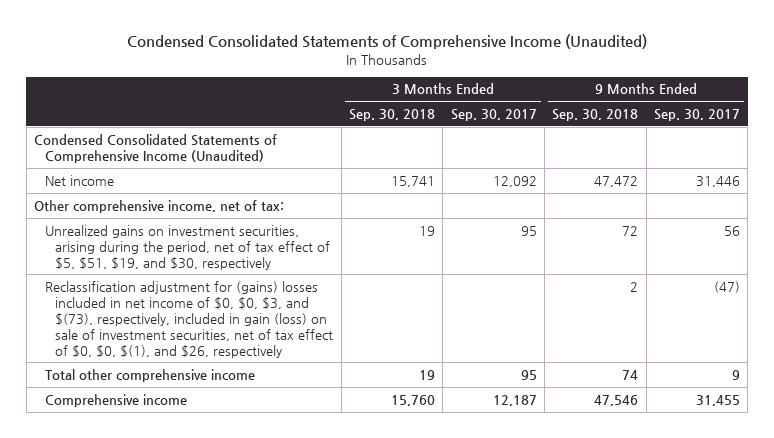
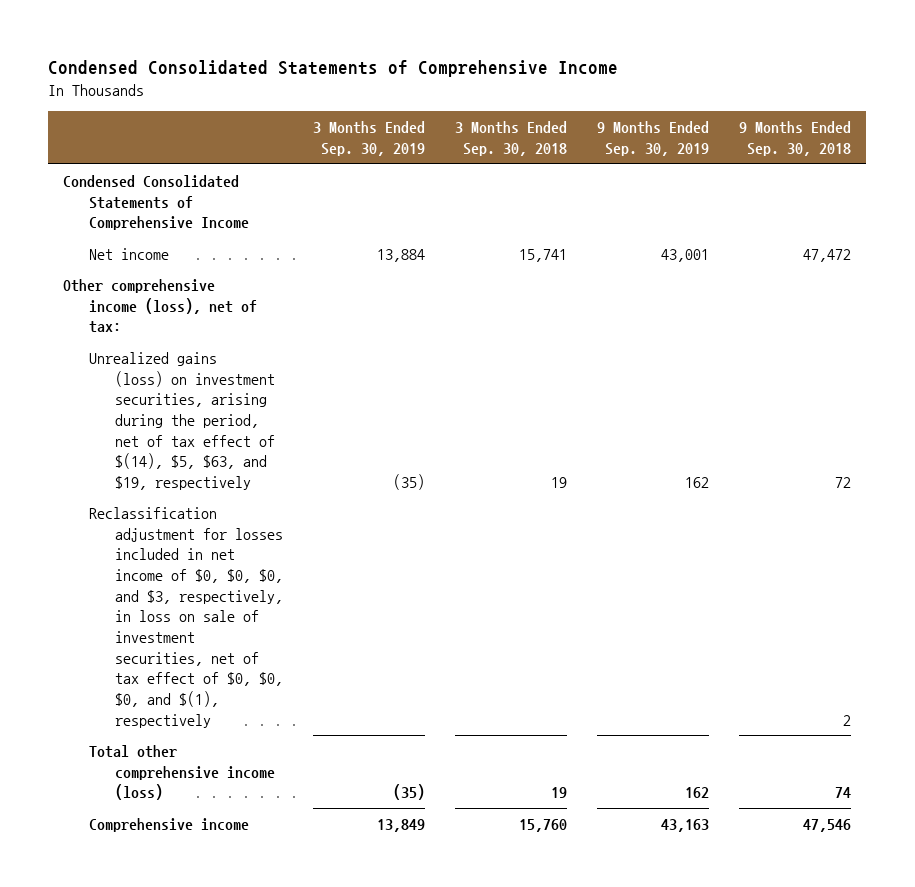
- Condensed Consolidated Statements of Comprehensive Income (Unaudited)
+ Condensed Consolidated Statements of Comprehensive Income
- | 3 Months Ended Sep. 30, 2018 | 3 Months Ended Sep. 30, 2017 | 9 Months Ended Sep. 30, 2018 | 9 Months Ended Sep. 30, 2017
+ | 3 Months Ended Sep. 30, 2019 | 3 Months Ended Sep. 30, 2018 | 9 Months Ended Sep. 30, 2019 | 9 Months Ended Sep. 30, 2018
- Condensed Consolidated Statements of Comprehensive Income (Unaudited)
+ Condensed Consolidated Statements of Comprehensive Income
- Other comprehensive income, net of tax:
- Unrealized gains on investment securities, arising during the period, net of tax effect of $5, $51, $19, and $30, respectively | 19 | 95 | 72 | 56
- Reclassification adjustment for (gains) losses included in net income of $0, $0, $3, and $(73), respectively, included in gain (loss) on sale of investment securities, net of tax effect of $0, $0, $(1), and $26, respectively | | | 2 | (47)
- Total other comprehensive income | 19 | 95 | 74 | 9
+ Other comprehensive income (loss), net of tax:
+ Unrealized gains (loss) on investment securities, arising during the period, net of tax effect of $(14), $5, $63, and $19, respectively | (35) | 19 | 162 | 72
+ Reclassification adjustment for losses included in net income of $0, $0, $0, and $3, respectively, in loss on sale of investment securities, net of tax effect of $0, $0, $0, and $(1), respectively | | | | 2
+ Total other comprehensive income (loss) | (35) | 19 | 162 | 74

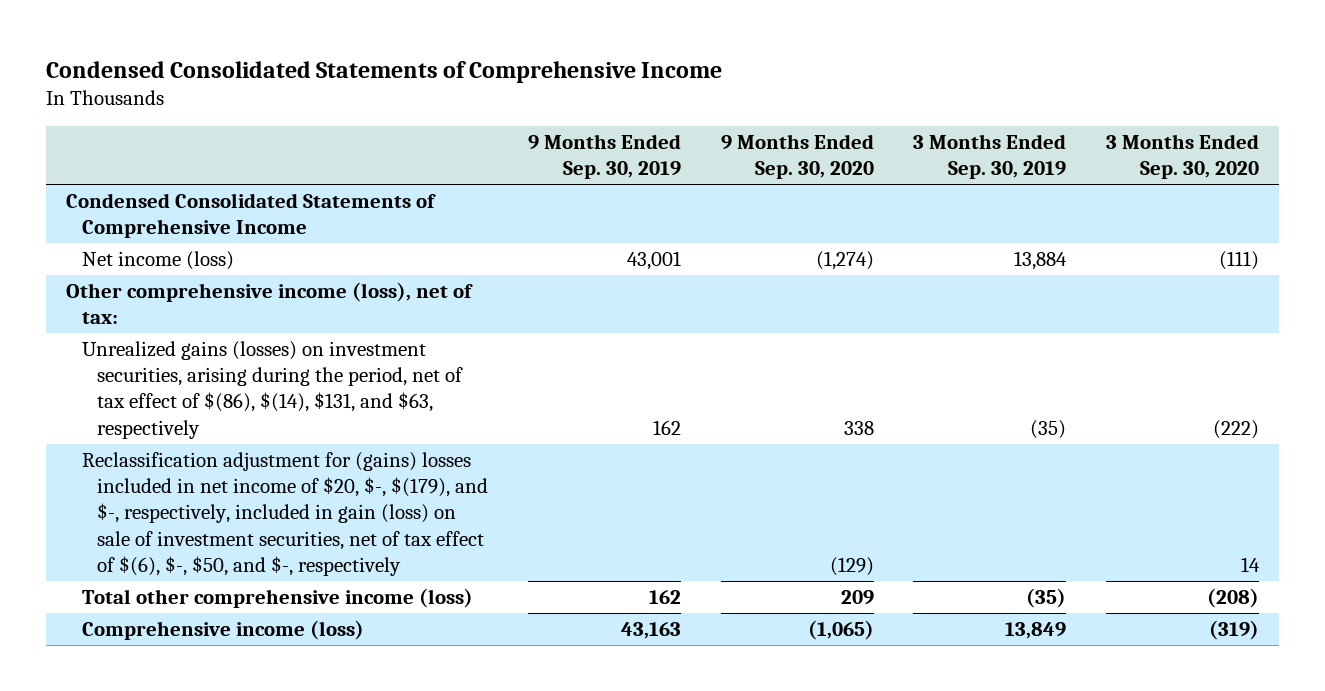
- | 3 Months Ended Sep. 30, 2019 | 3 Months Ended Sep. 30, 2018 | 9 Months Ended Sep. 30, 2019 | 9 Months Ended Sep. 30, 2018
+ | 9 Months Ended Sep. 30, 2019 | 9 Months Ended Sep. 30, 2020 | 3 Months Ended Sep. 30, 2019 | 3 Months Ended Sep. 30, 2020
- Net income | 13,884 | 15,741 | 43,001 | 47,472
+ Net income (loss) | 43,001 | (1,274) | 13,884 | (111)
- Unrealized gains (loss) on investment securities, arising during the period, net of tax effect of $(14), $5, $63, and $19, respectively | (35) | 19 | 162 | 72
- Reclassification adjustment for losses included in net income of $0, $0, $0, and $3, respectively, in loss on sale of investment securities, net of tax effect of $0, $0, $0, and $(1), respectively | | | | 2
+ Unrealized gains (losses) on investment securities, arising during the period, net of tax effect of $(86), $(14), $131, and $63, respectively | 162 | 338 | (35) | (222)
+ Reclassification adjustment for (gains) losses included in net income of $20, $-, $(179), and $-, respectively, included in gain (loss) on sale of investment securities, net of tax effect of $(6), $-, $50, and $-, respectively | | (129) | | 14
- Comprehensive income | 13,849 | 15,760 | 43,163 | 47,546
+ Comprehensive income (loss) | 43,163 | (1,065) | 13,849 | (319)

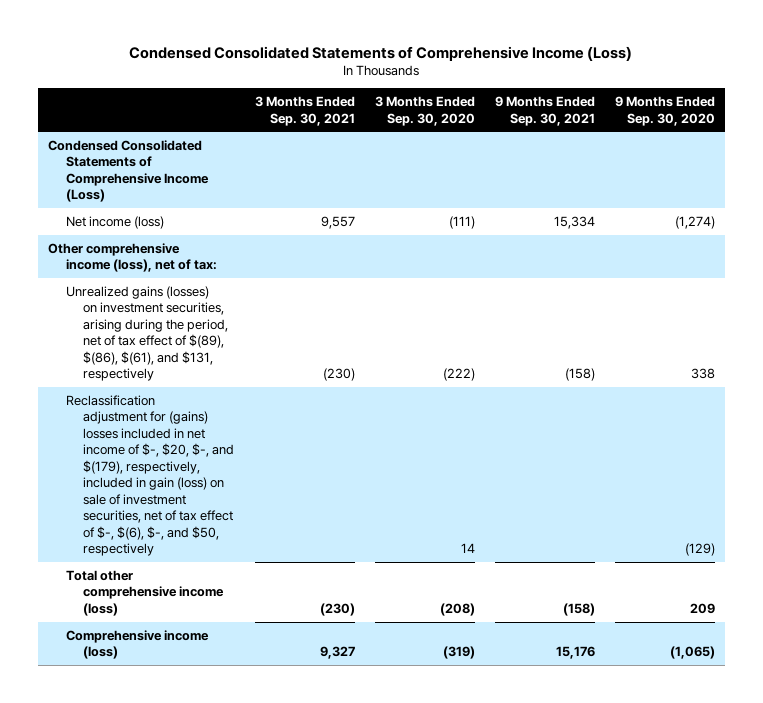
- Condensed Consolidated Statements of Comprehensive Income
+ Condensed Consolidated Statements of Comprehensive Income (Loss)
- | 9 Months Ended Sep. 30, 2019 | 9 Months Ended Sep. 30, 2020 | 3 Months Ended Sep. 30, 2019 | 3 Months Ended Sep. 30, 2020
+ | 3 Months Ended Sep. 30, 2021 | 3 Months Ended Sep. 30, 2020 | 9 Months Ended Sep. 30, 2021 | 9 Months Ended Sep. 30, 2020
- Condensed Consolidated Statements of Comprehensive Income
+ Condensed Consolidated Statements of Comprehensive Income (Loss)
- Unrealized gains (losses) on investment securities, arising during the period, net of tax effect of $(86), $(14), $131, and $63, respectively | 162 | 338 | (35) | (222)
- Reclassification adjustment for (gains) losses included in net income of $20, $-, $(179), and $-, respectively, included in gain (loss) on sale of investment securities, net of tax effect of $(6), $-, $50, and $-, respectively | | (129) | | 14
+ Unrealized gains (losses) on investment securities, arising during the period, net of tax effect of $(89), $(86), $(61), and $131, respectively | (230) | (222) | (158) | 338
+ Reclassification adjustment for (gains) losses included in net income of $-, $20, $-, and $(179), respectively, included in gain (loss) on sale of investment securities, net of tax effect of $-, $(6), $-, and $50, respectively | | 14 | | (129)

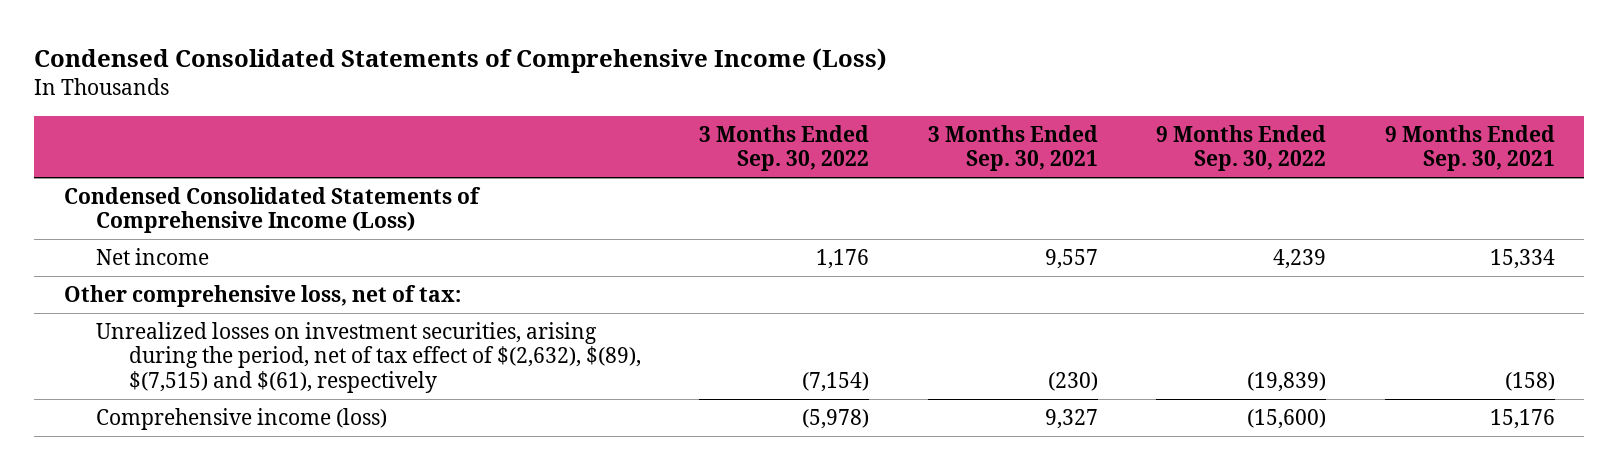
- | 3 Months Ended Sep. 30, 2021 | 3 Months Ended Sep. 30, 2020 | 9 Months Ended Sep. 30, 2021 | 9 Months Ended Sep. 30, 2020
+ | 3 Months Ended Sep. 30, 2022 | 3 Months Ended Sep. 30, 2021 | 9 Months Ended Sep. 30, 2022 | 9 Months Ended Sep. 30, 2021
- Net income (loss) | 9,557 | (111) | 15,334 | (1,274)
- Other comprehensive income (loss), net of tax:
- Unrealized gains (losses) on investment securities, arising during the period, net of tax effect of $(89), $(86), $(61), and $131, respectively | (230) | (222) | (158) | 338
- Reclassification adjustment for (gains) losses included in net income of $-, $20, $-, and $(179), respectively, included in gain (loss) on sale of investment securities, net of tax effect of $-, $(6), $-, and $50, respectively | | 14 | | (129)
- Total other comprehensive income (loss) | (230) | (208) | (158) | 209
+ Net income | 1,176 | 9,557 | 4,239 | 15,334
+ Other comprehensive loss, net of tax:
+ Unrealized losses on investment securities, arising during the period, net of tax effect of $(2,632), $(89), $(7,515) and $(61), respectively | (7,154) | (230) | (19,839) | (158)

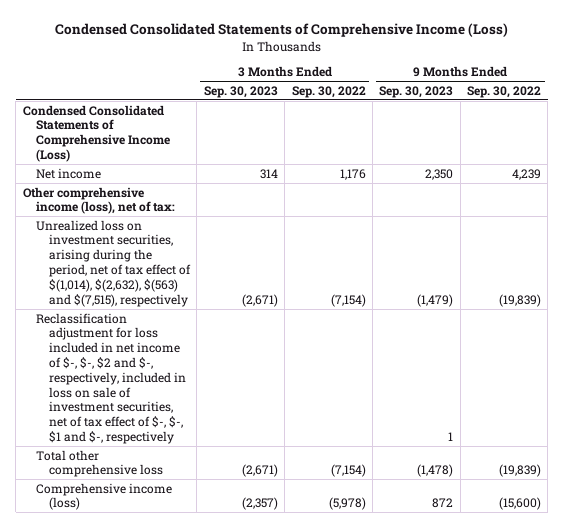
- | 3 Months Ended Sep. 30, 2022 | 3 Months Ended Sep. 30, 2021 | 9 Months Ended Sep. 30, 2022 | 9 Months Ended Sep. 30, 2021
+ | 3 Months Ended Sep. 30, 2023 | 3 Months Ended Sep. 30, 2022 | 9 Months Ended Sep. 30, 2023 | 9 Months Ended Sep. 30, 2022
- Other comprehensive loss, net of tax:
- Unrealized losses on investment securities, arising during the period, net of tax effect of $(2,632), $(89), $(7,515) and $(61), respectively | (7,154) | (230) | (19,839) | (158)
+ Other comprehensive income (loss), net of tax:
+ Unrealized loss on investment securities, arising during the period, net of tax effect of $(1,014), $(2,632), $(563) and $(7,515), respectively | (2,671) | (7,154) | (1,479) | (19,839)
+ Reclassification adjustment for loss included in net income of $-, $-, $2 and $-, respectively, included in loss on sale of investment securities, net of tax effect of $-, $-, $1 and $-, respectively | | | 1 |
+ Total other comprehensive loss | (2,671) | (7,154) | (1,478) | (19,839)

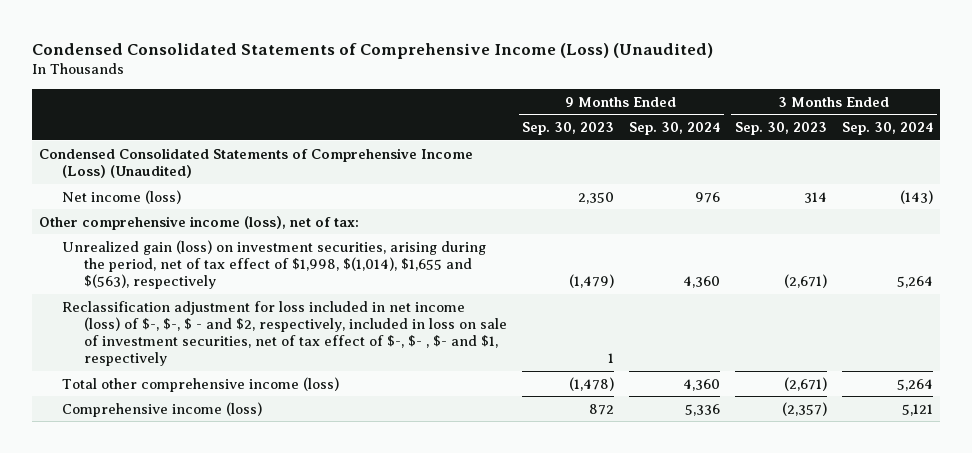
- Condensed Consolidated Statements of Comprehensive Income (Loss)
+ Condensed Consolidated Statements of Comprehensive Income (Loss) (Unaudited)
- | 3 Months Ended Sep. 30, 2023 | 3 Months Ended Sep. 30, 2022 | 9 Months Ended Sep. 30, 2023 | 9 Months Ended Sep. 30, 2022
+ | 9 Months Ended Sep. 30, 2023 | 9 Months Ended Sep. 30, 2024 | 3 Months Ended Sep. 30, 2023 | 3 Months Ended Sep. 30, 2024
- Condensed Consolidated Statements of Comprehensive Income (Loss)
- Net income | 314 | 1,176 | 2,350 | 4,239
+ Condensed Consolidated Statements of Comprehensive Income (Loss) (Unaudited)
+ Net income (loss) | 2,350 | 976 | 314 | (143)
- Unrealized loss on investment securities, arising during the period, net of tax effect of $(1,014), $(2,632), $(563) and $(7,515), respectively | (2,671) | (7,154) | (1,479) | (19,839)
- Reclassification adjustment for loss included in net income of $-, $-, $2 and $-, respectively, included in loss on sale of investment securities, net of tax effect of $-, $-, $1 and $-, respectively | | | 1 |
- Total other comprehensive loss | (2,671) | (7,154) | (1,478) | (19,839)
+ Unrealized gain (loss) on investment securities, arising during the period, net of tax effect of $1,998, $(1,014), $1,655 and $(563), respectively | (1,479) | 4,360 | (2,671) | 5,264
+ Reclassification adjustment for loss included in net income (loss) of $-, $-, $ - and $2, respectively, included in loss on sale of investment securities, net of tax effect of $-, $- , $- and $1, respectively | 1 | | |
+ Total other comprehensive income (loss) | (1,478) | 4,360 | (2,671) | 5,264

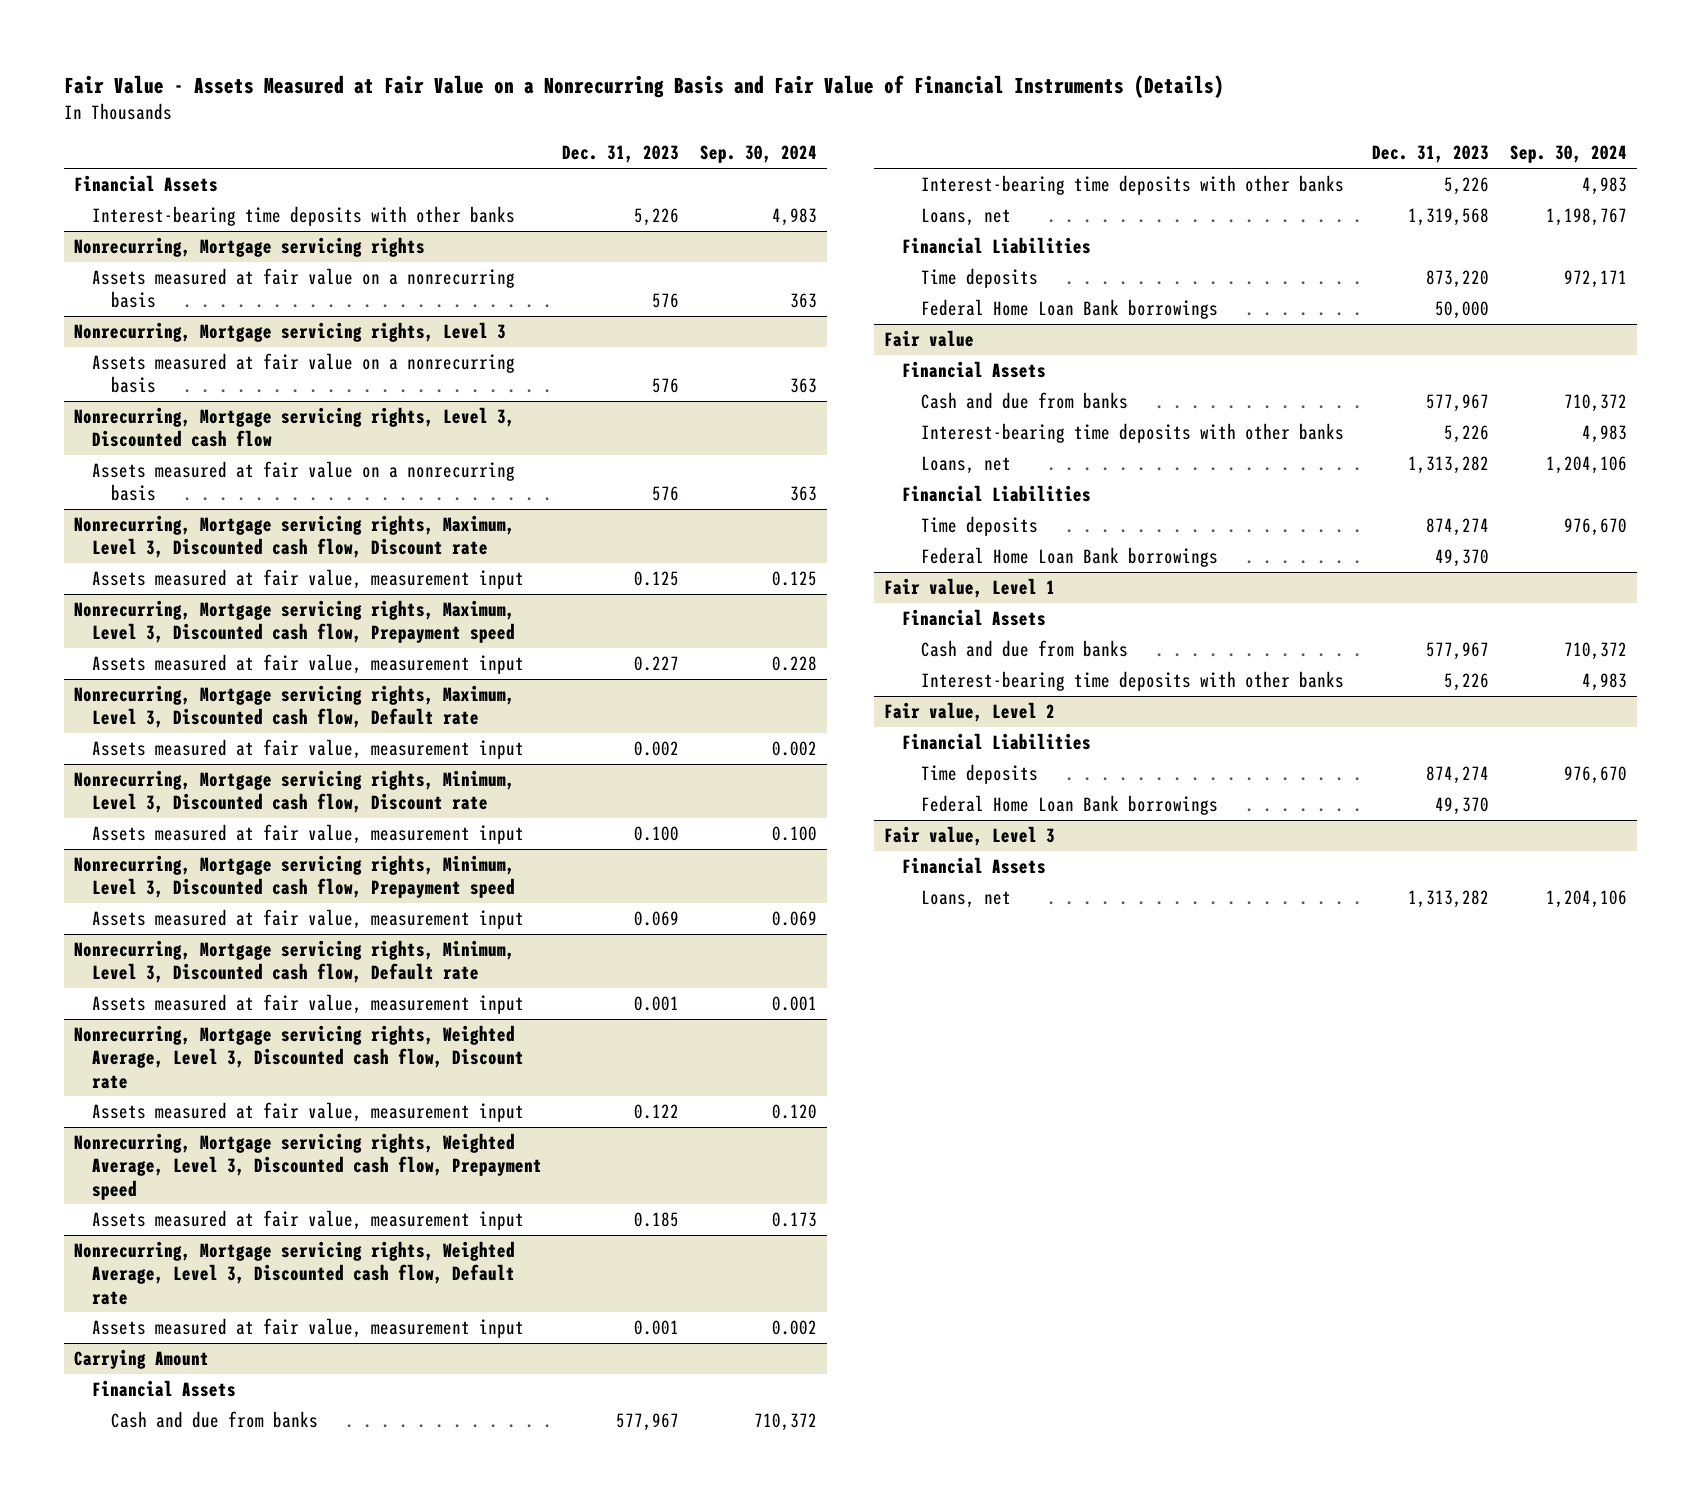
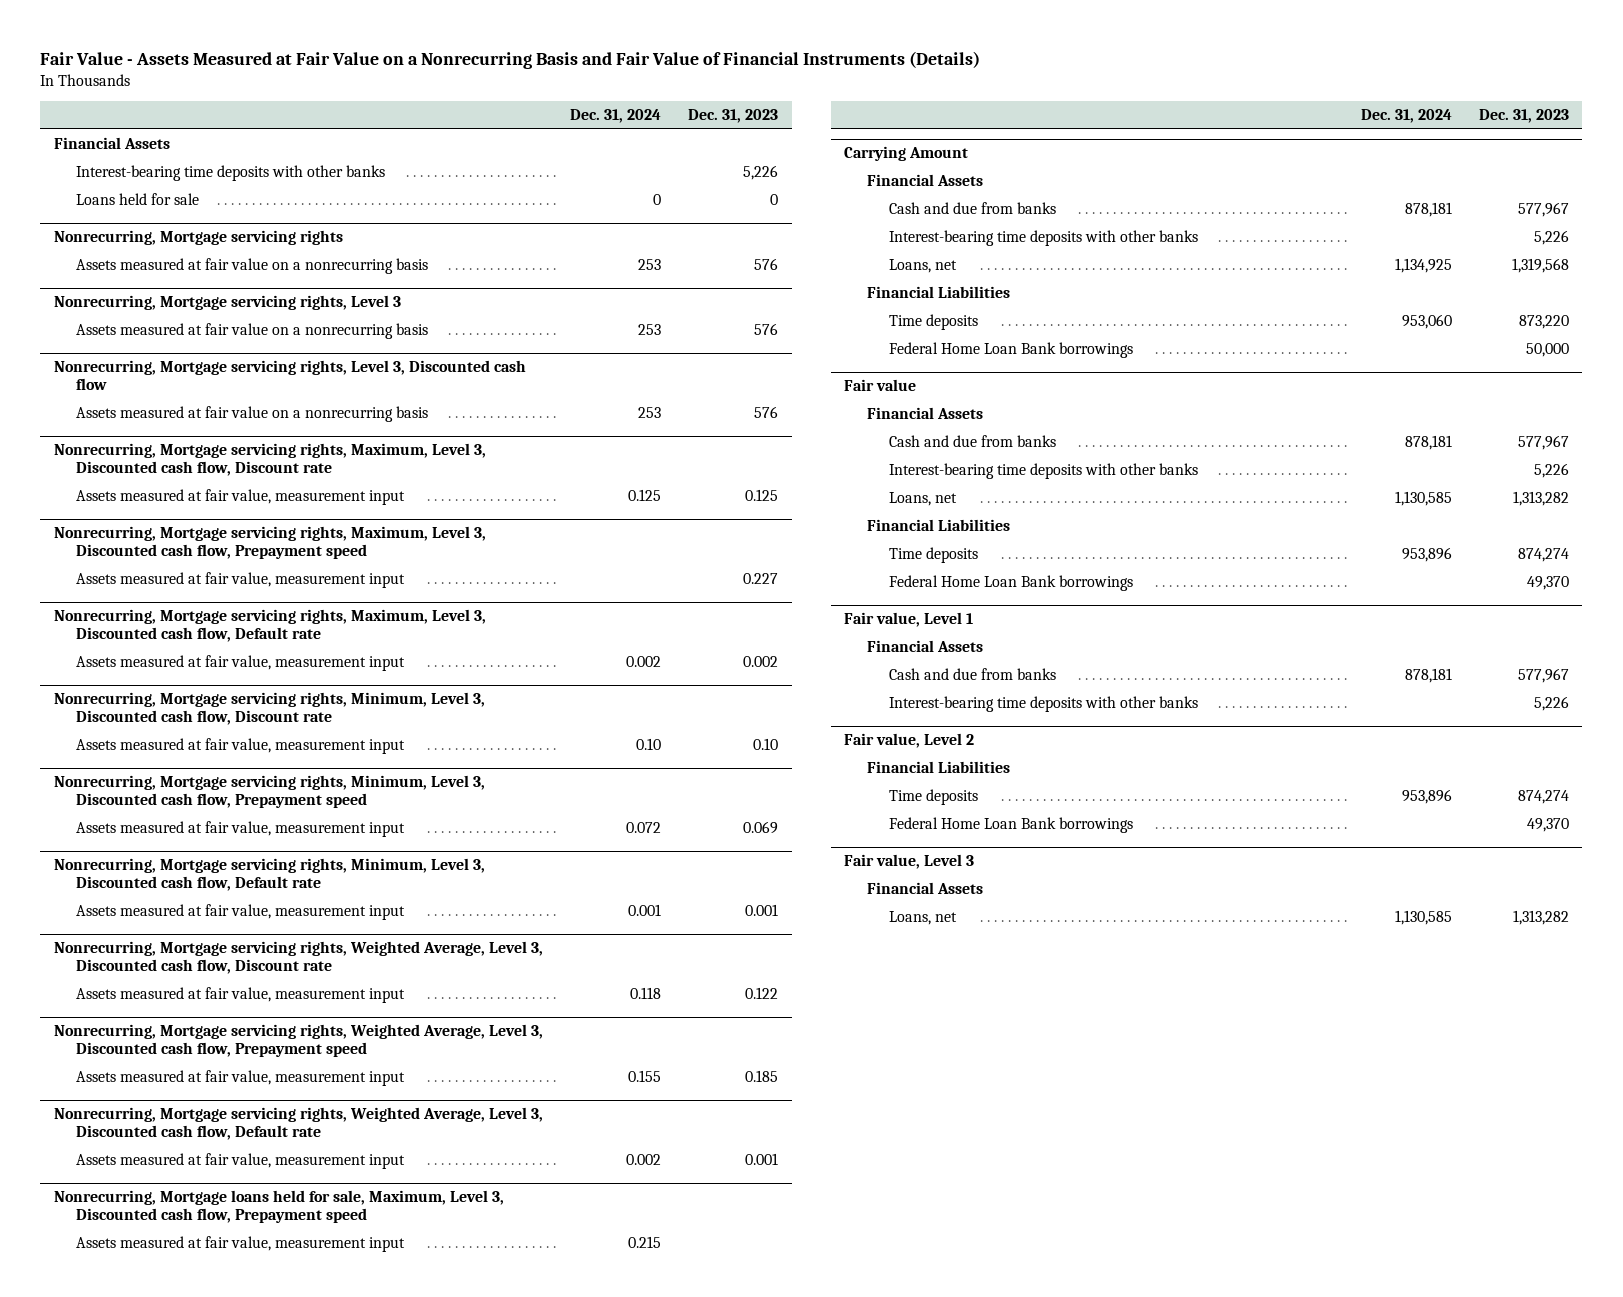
- | Dec. 31, 2023 | Sep. 30, 2024
+ | Dec. 31, 2024 | Dec. 31, 2023
+ Loans held for sale | 0 | 0
@ Nonrecurring, Mortgage servicing rights, Minimum, Level 3, Discounted cash flow, Discount rate
- Assets measured at fair value, measurement input | 0.100 | 0.100
+ Assets measured at fair value, measurement input | 0.10 | 0.10
+ Nonrecurring, Mortgage loans held for sale, Maximum, Level 3, Discounted cash flow, Prepayment speed
+ Assets measured at fair value, measurement input | 0.215 |

